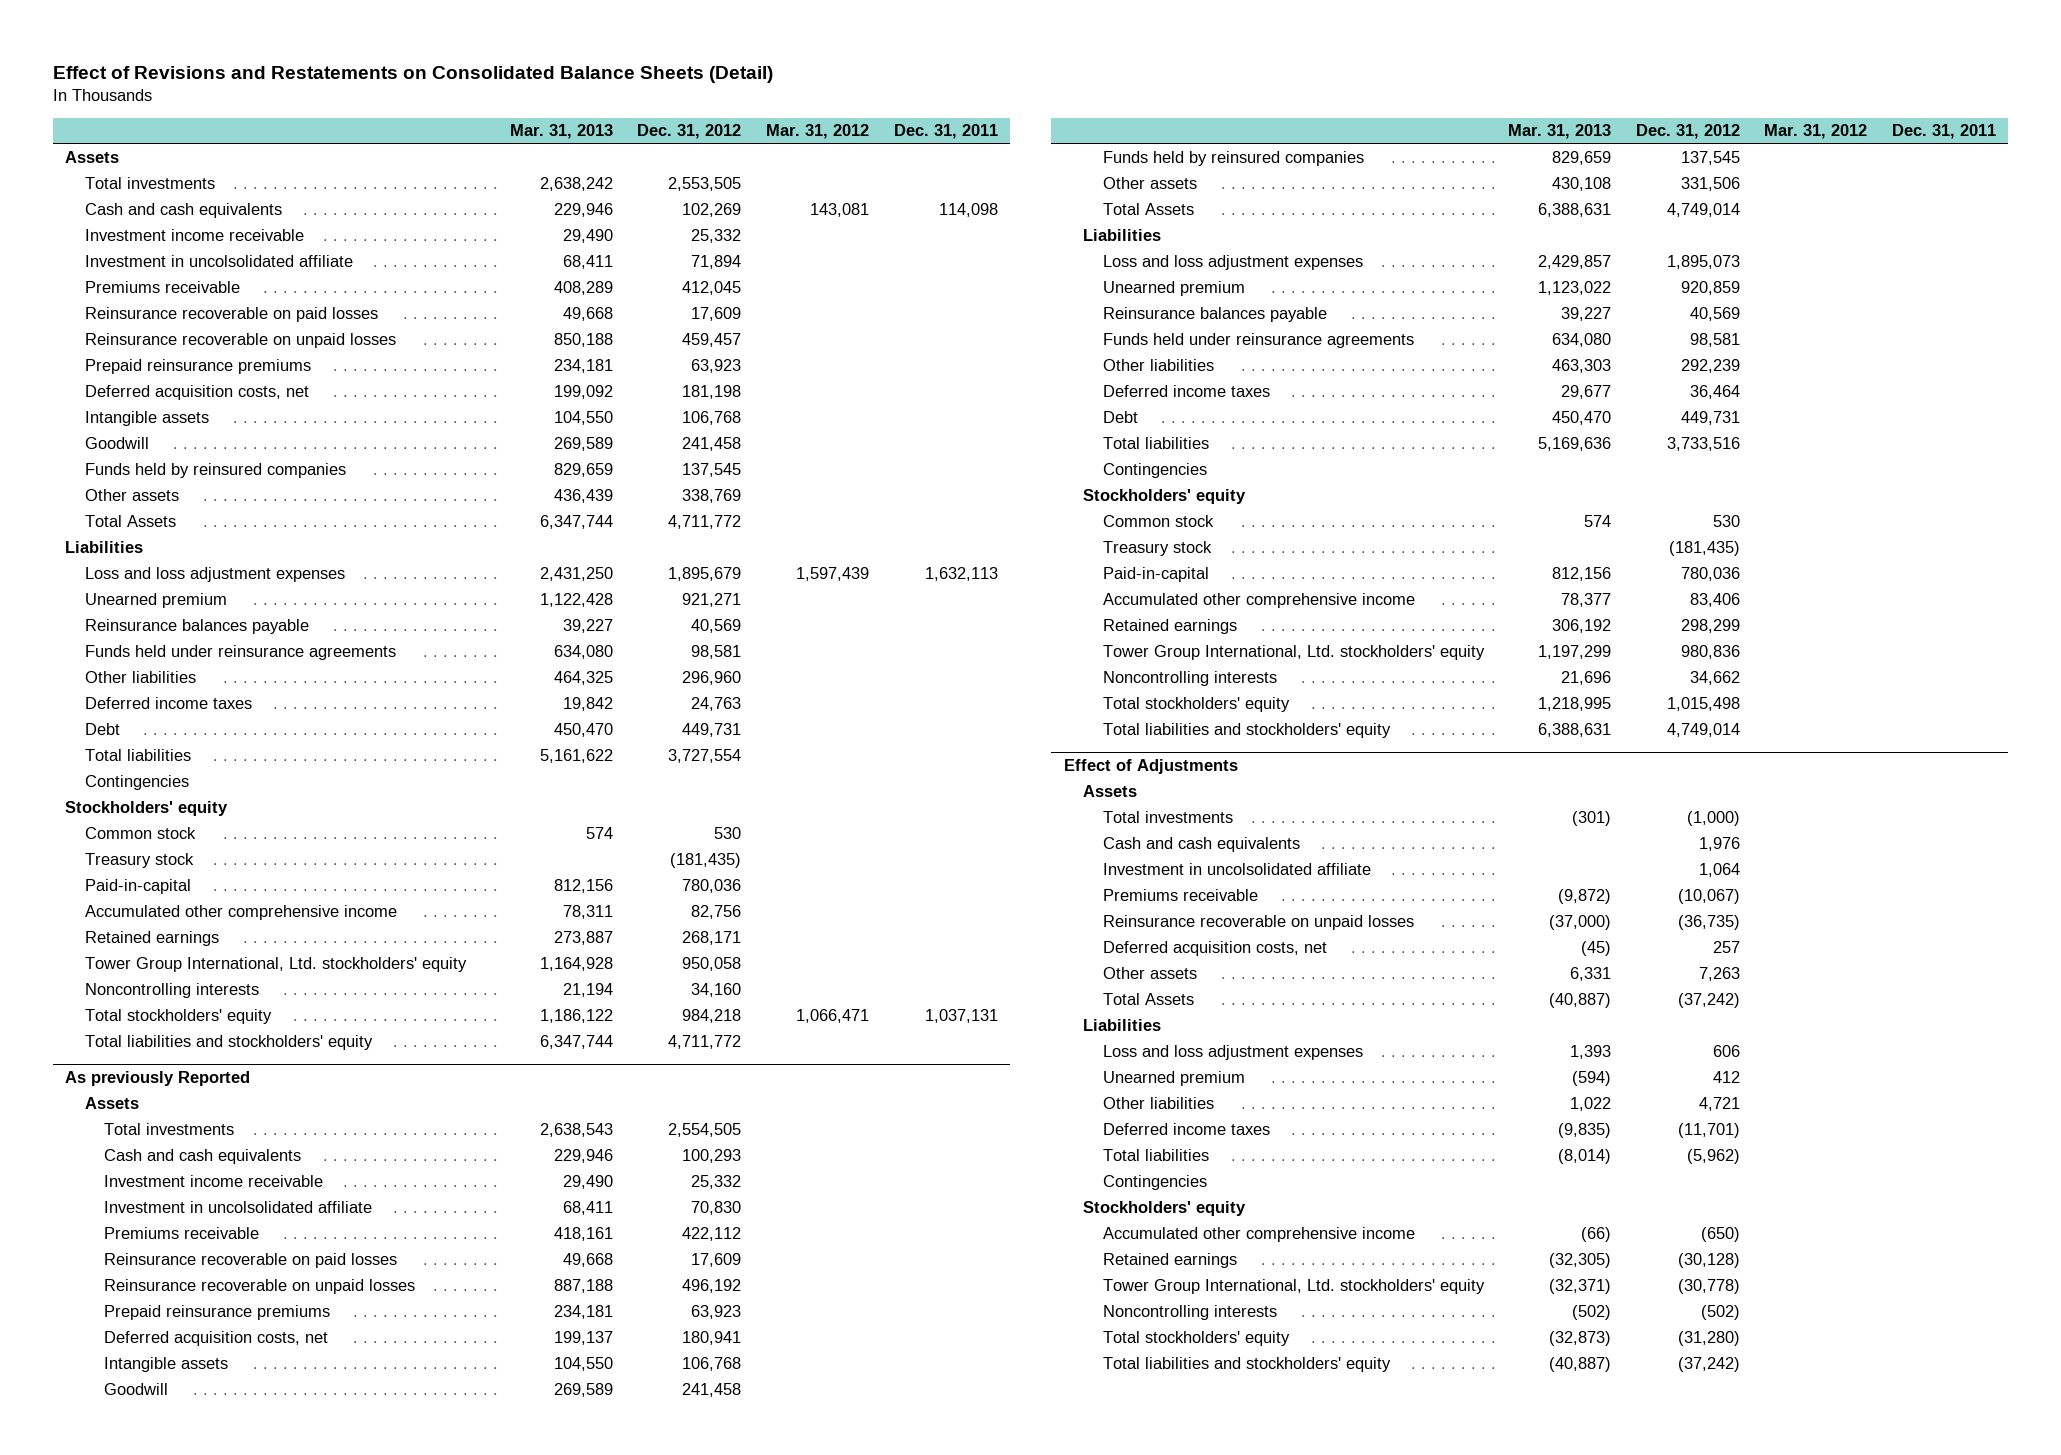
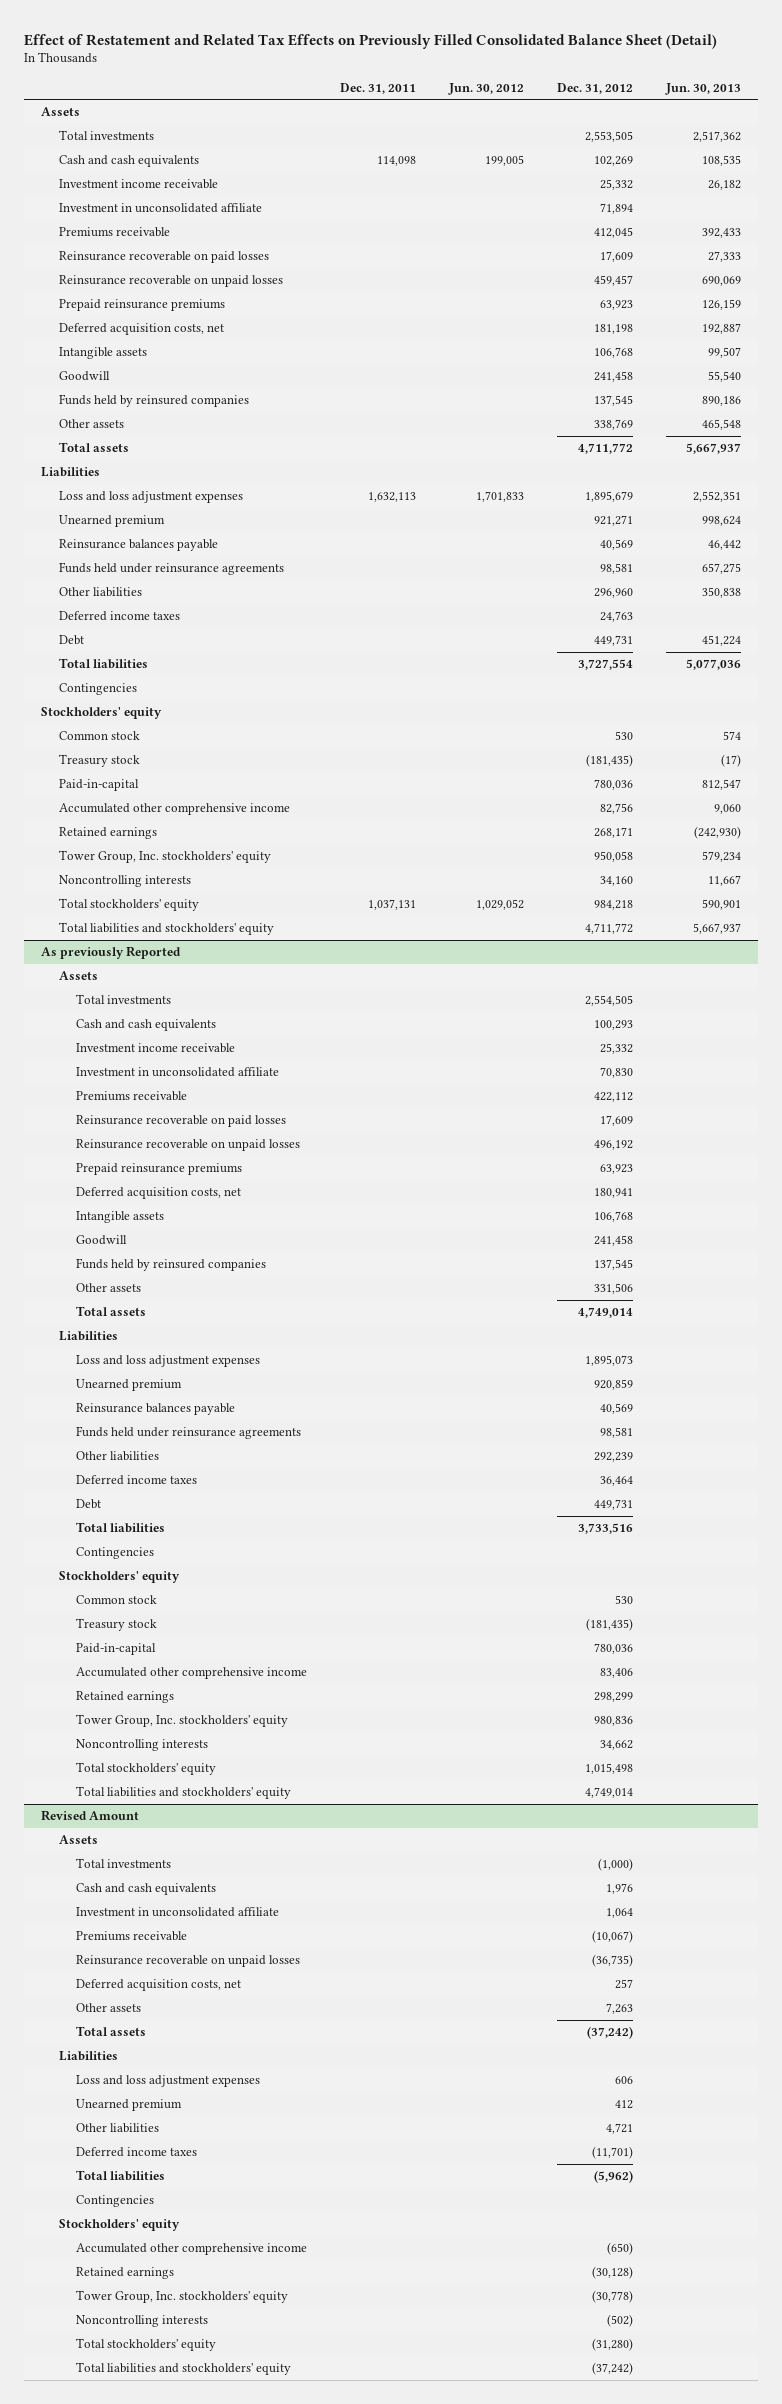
- Effect of Revisions and Restatements on Consolidated Balance Sheets (Detail)
+ Effect of Restatement and Related Tax Effects on Previously Filled Consolidated Balance Sheet (Detail)
- | Mar. 31, 2013 | Dec. 31, 2012 | Mar. 31, 2012 | Dec. 31, 2011
+ | Dec. 31, 2011 | Jun. 30, 2012 | Dec. 31, 2012 | Jun. 30, 2013
- Investment in uncolsolidated affiliate | 68,411 | 71,894 | |
+ Investment in unconsolidated affiliate | | | 71,894 |
- Total Assets | 6,347,744 | 4,711,772 | |
+ Total assets | | | 4,711,772 | 5,667,937
- Tower Group International, Ltd. stockholders' equity | 1,164,928 | 950,058 | |
+ Tower Group, Inc. stockholders' equity | | | 950,058 | 579,234
@ As previously Reported
- Investment in uncolsolidated affiliate | 68,411 | 70,830 | |
+ Investment in unconsolidated affiliate | | | 70,830 |
- Total Assets | 6,388,631 | 4,749,014 | |
+ Total assets | | | 4,749,014 |
- Tower Group International, Ltd. stockholders' equity | 1,197,299 | 980,836 | |
+ Tower Group, Inc. stockholders' equity | | | 980,836 |
- Effect of Adjustments
+ Revised Amount
- Investment in uncolsolidated affiliate | | 1,064 | |
+ Investment in unconsolidated affiliate | | | 1,064 |
- Total Assets | (40,887) | (37,242) | |
+ Total assets | | | (37,242) |
- Tower Group International, Ltd. stockholders' equity | (32,371) | (30,778) | |
+ Tower Group, Inc. stockholders' equity | | | (30,778) |

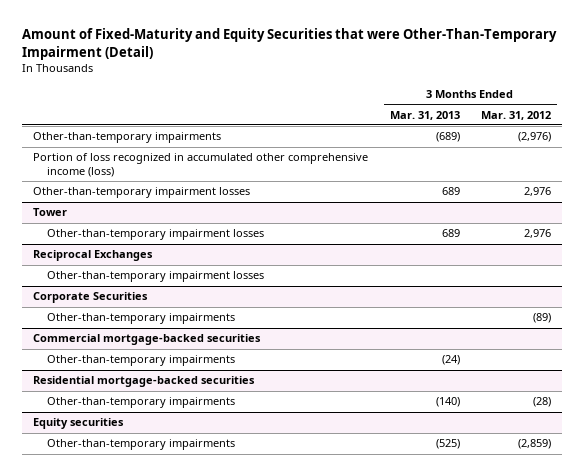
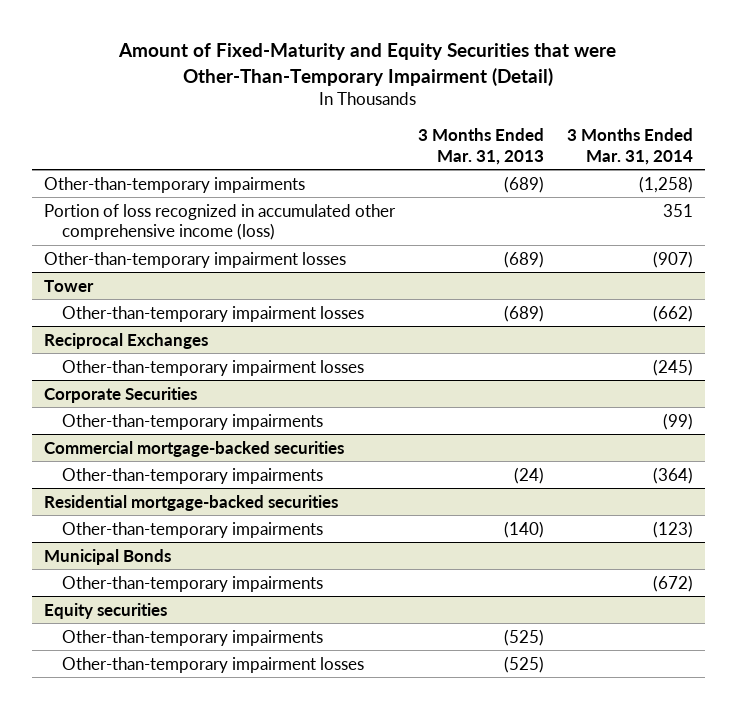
- | 3 Months Ended Mar. 31, 2013 | 3 Months Ended Mar. 31, 2012
+ | 3 Months Ended Mar. 31, 2013 | 3 Months Ended Mar. 31, 2014
- Other-than-temporary impairment losses | 689 | 2,976
+ Other-than-temporary impairment losses | (689) | (907)
@ Tower
- Other-than-temporary impairment losses | 689 | 2,976
+ Other-than-temporary impairment losses | (689) | (662)
+ Municipal Bonds
+ Other-than-temporary impairments | | (672)
@ Equity securities
+ Other-than-temporary impairment losses | (525) |

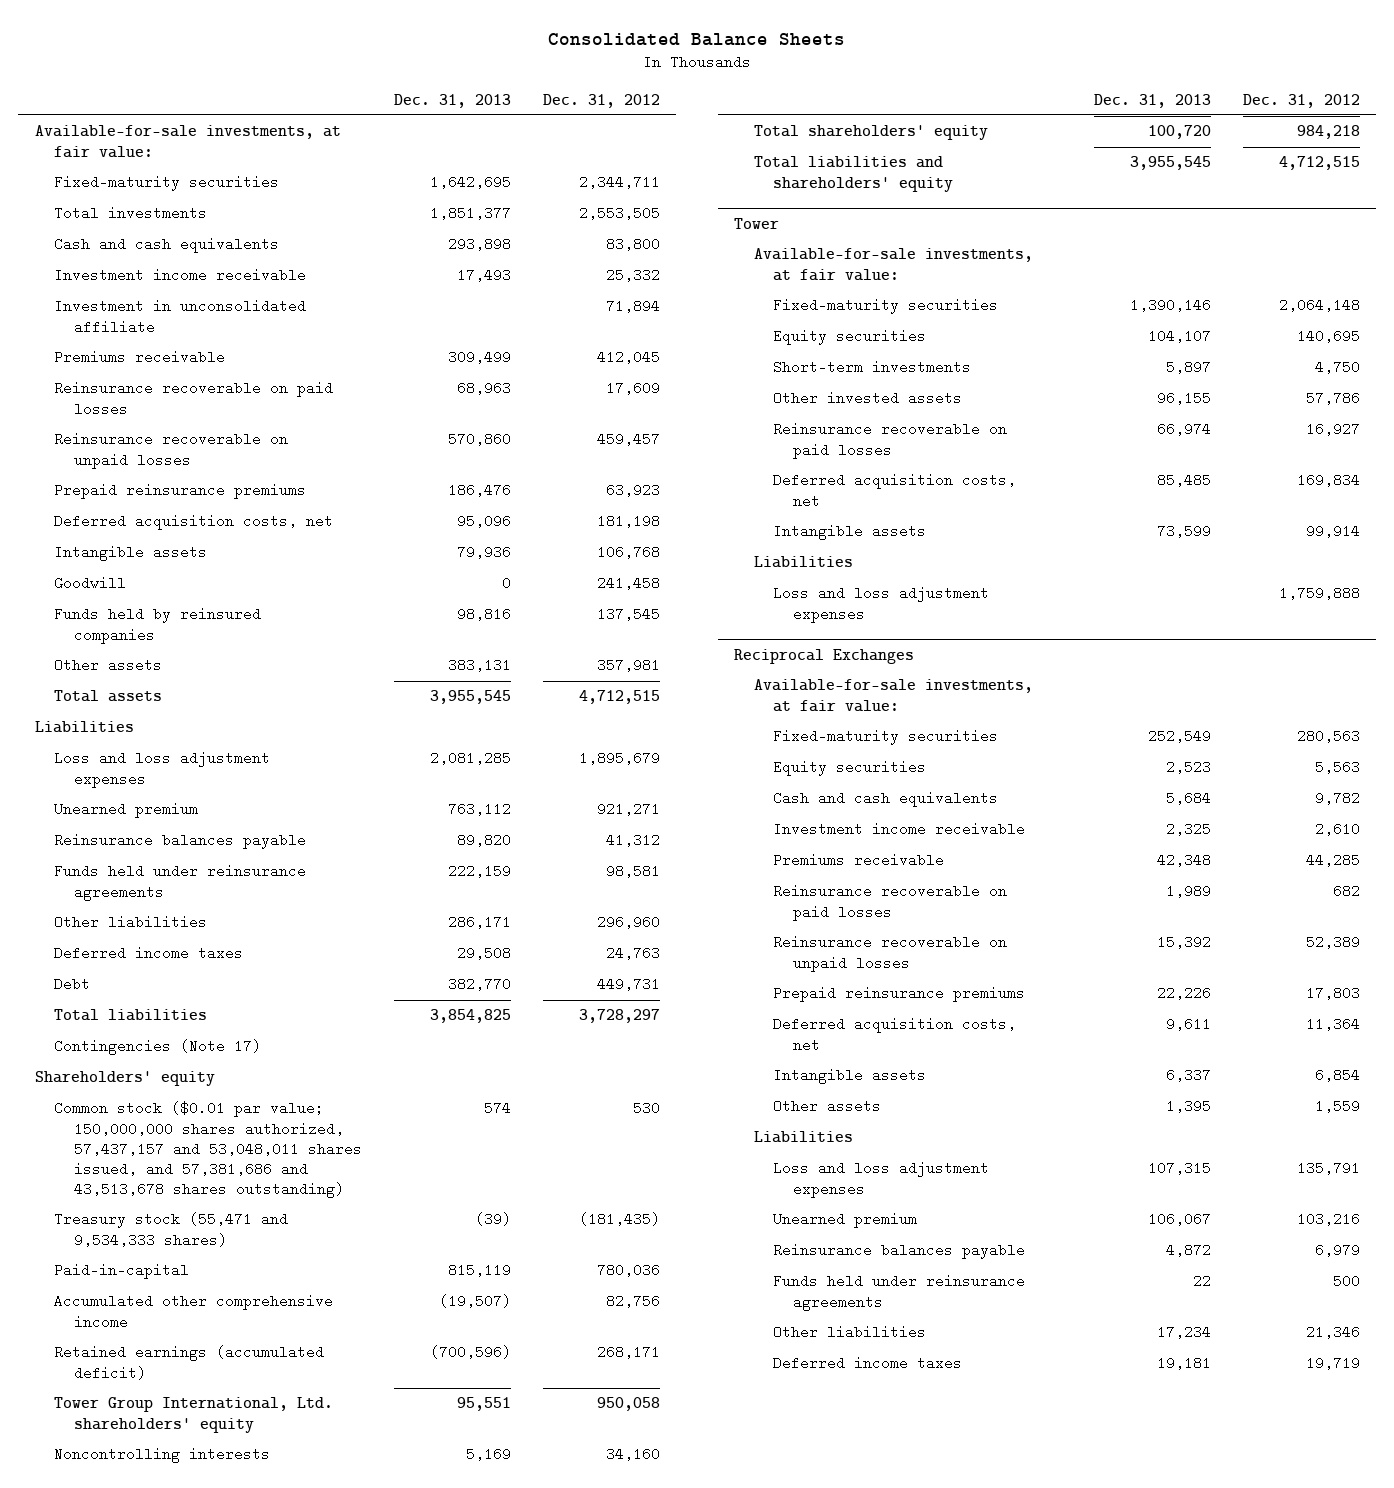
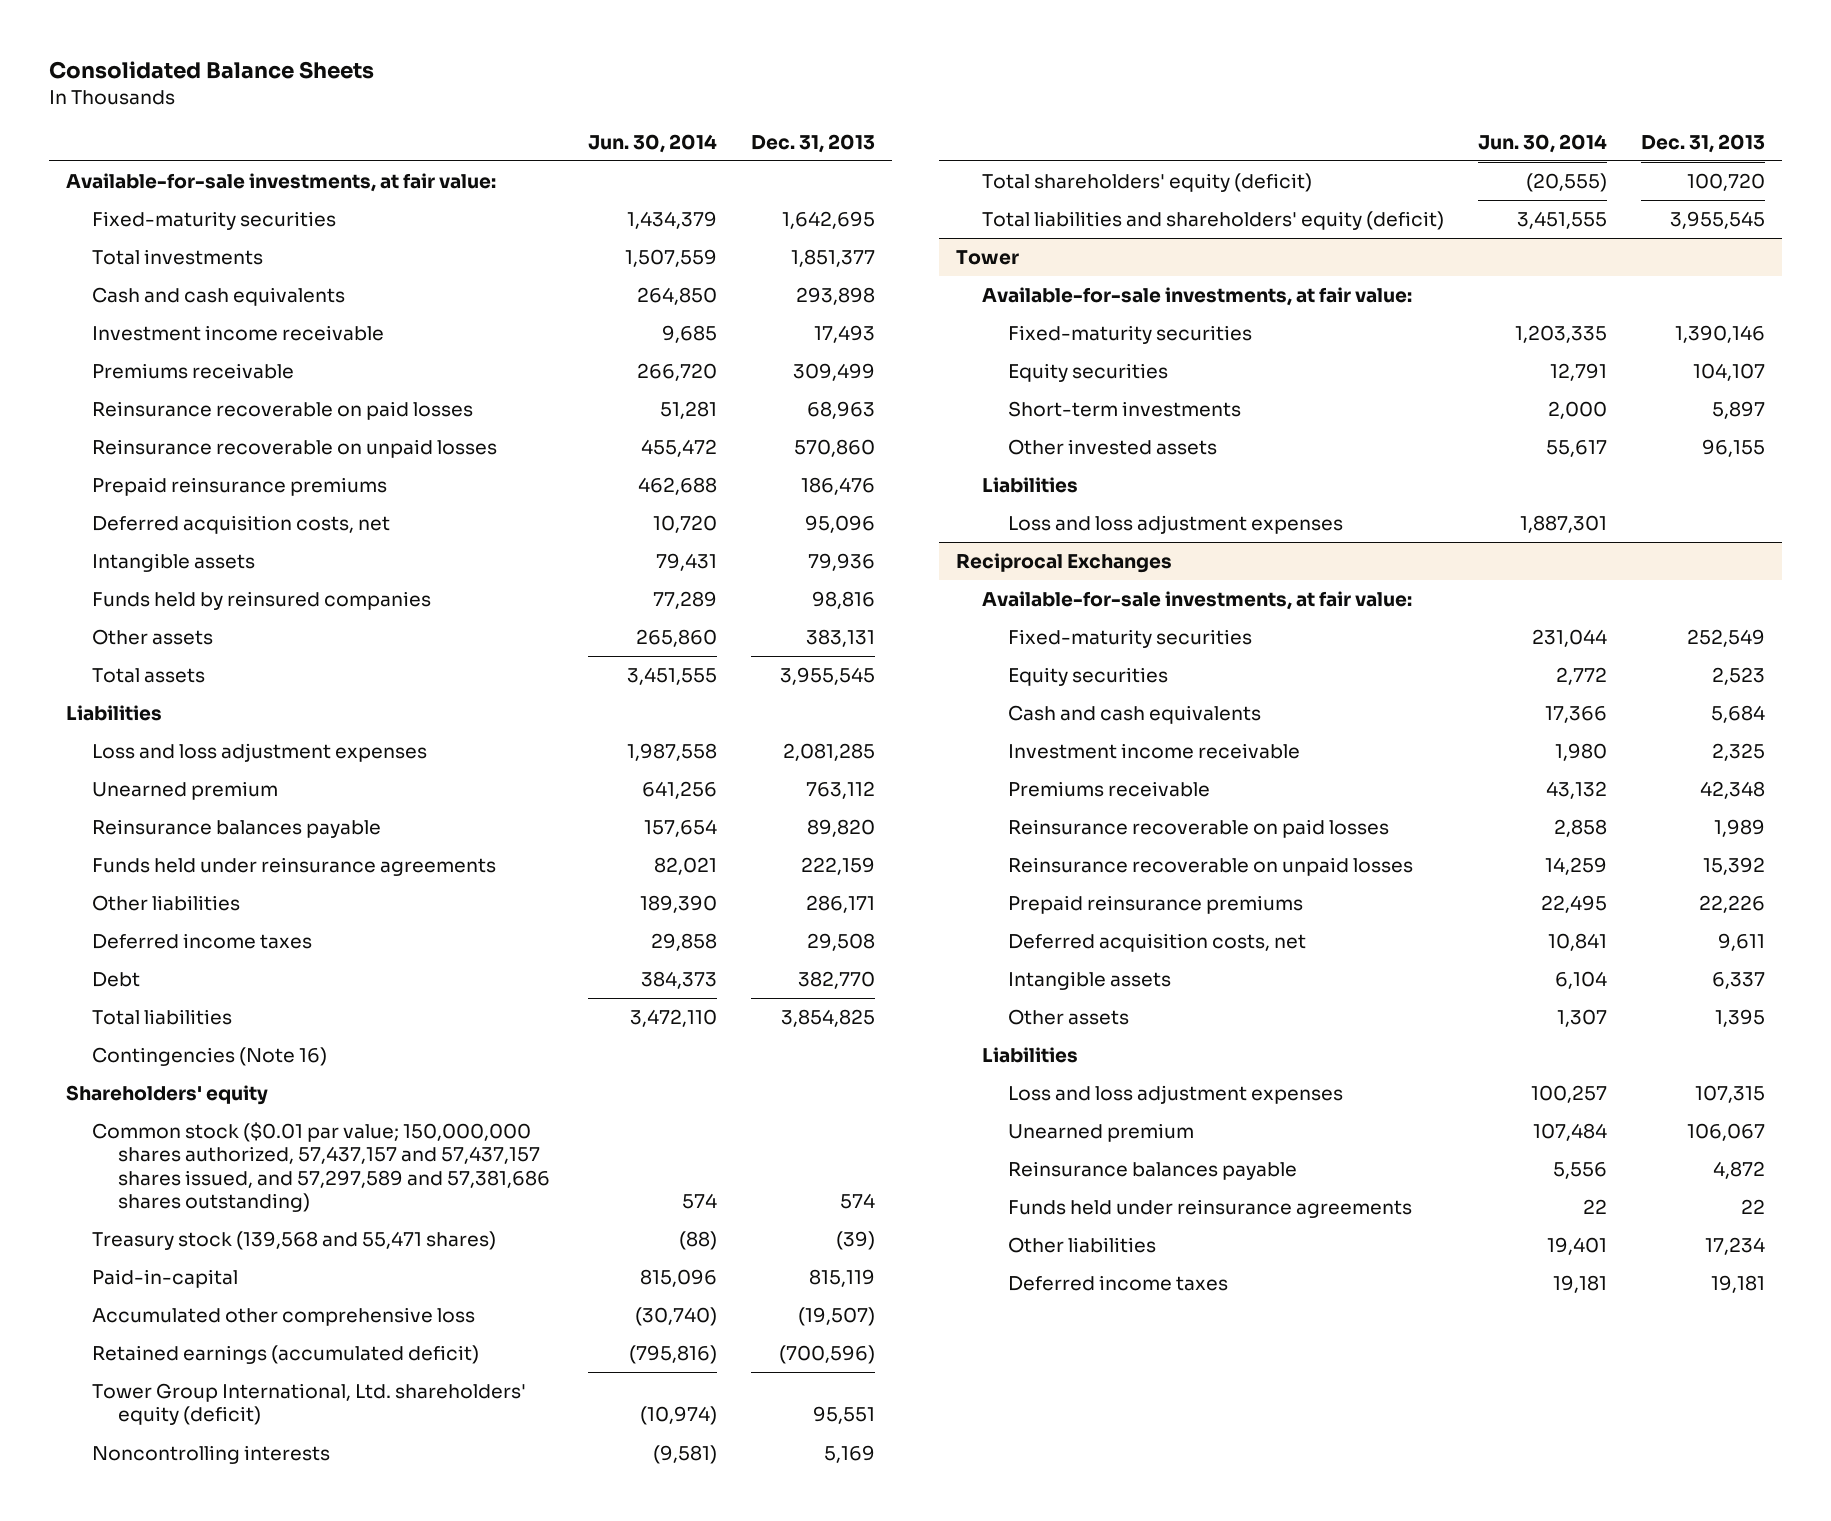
- | Dec. 31, 2013 | Dec. 31, 2012
+ | Jun. 30, 2014 | Dec. 31, 2013
- Investment in unconsolidated affiliate | | 71,894
- Goodwill | 0 | 241,458
- Contingencies (Note 17)
+ Contingencies (Note 16)
- Common stock ($0.01 par value; 150,000,000 shares authorized, 57,437,157 and 53,048,011 shares issued, and 57,381,686 and 43,513,678 shares outstanding) | 574 | 530
- Treasury stock (55,471 and 9,534,333 shares) | (39) | (181,435)
+ Common stock ($0.01 par value; 150,000,000 shares authorized, 57,437,157 and 57,437,157 shares issued, and 57,297,589 and 57,381,686 shares outstanding) | 574 | 574
+ Treasury stock (139,568 and 55,471 shares) | (88) | (39)
- Accumulated other comprehensive income | (19,507) | 82,756
+ Accumulated other comprehensive loss | (30,740) | (19,507)
- Tower Group International, Ltd. shareholders' equity | 95,551 | 950,058
+ Tower Group International, Ltd. shareholders' equity (deficit) | (10,974) | 95,551
- Total shareholders' equity | 100,720 | 984,218
- Total liabilities and shareholders' equity | 3,955,545 | 4,712,515
+ Total shareholders' equity (deficit) | (20,555) | 100,720
+ Total liabilities and shareholders' equity (deficit) | 3,451,555 | 3,955,545
@ Tower
- Reinsurance recoverable on paid losses | 66,974 | 16,927
- Deferred acquisition costs, net | 85,485 | 169,834
- Intangible assets | 73,599 | 99,914

